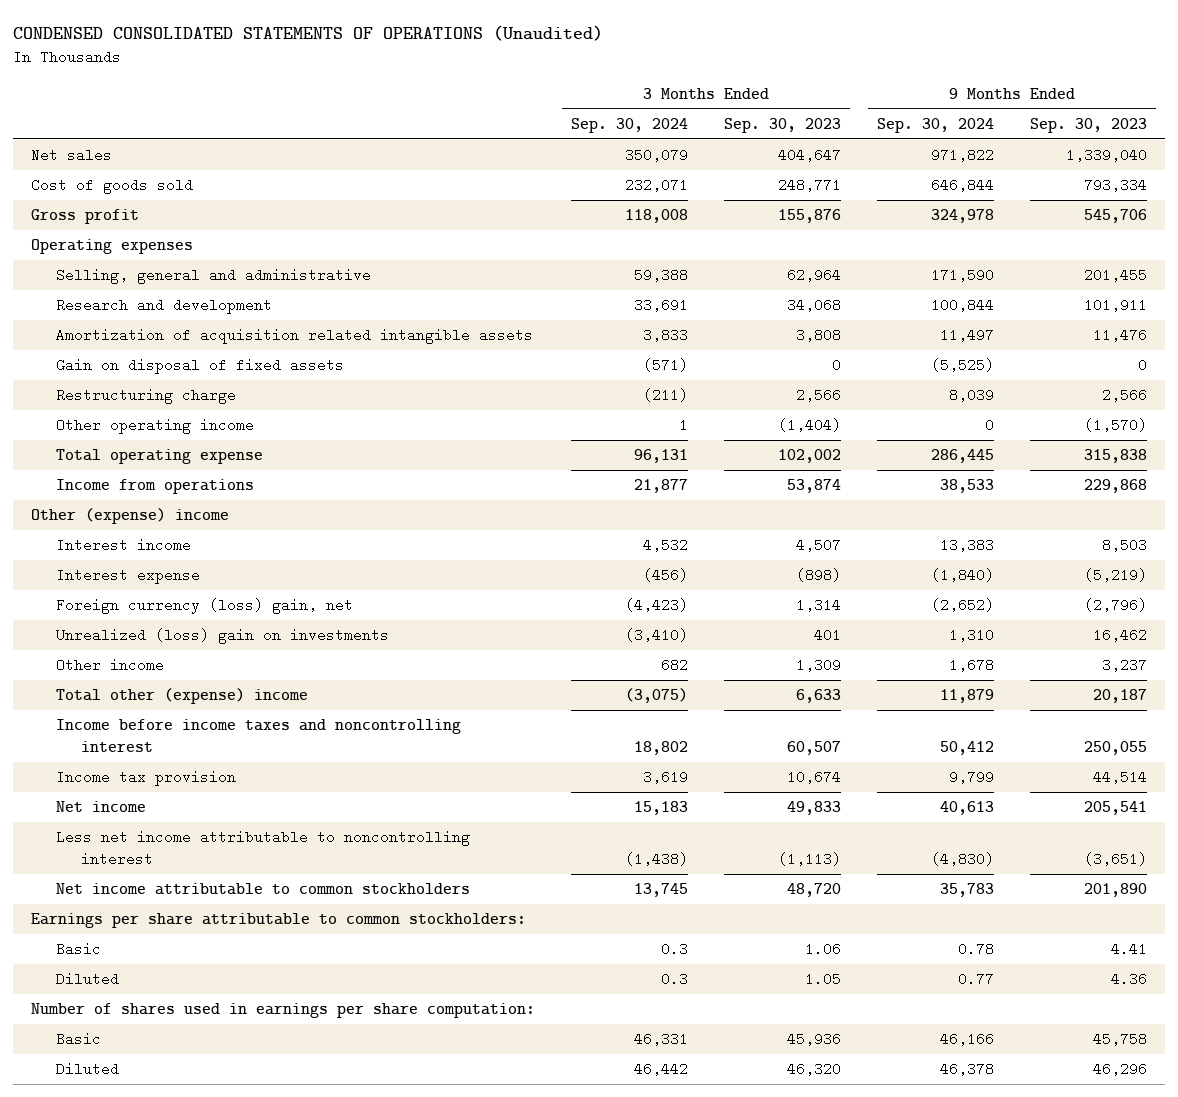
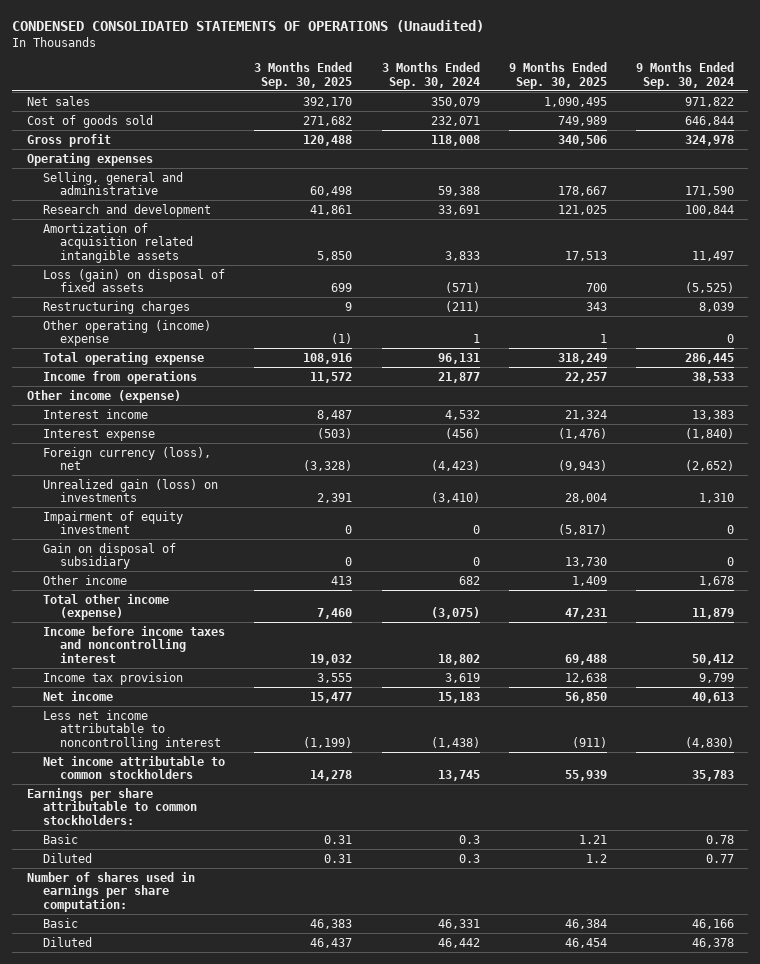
- | 3 Months Ended Sep. 30, 2024 | 3 Months Ended Sep. 30, 2023 | 9 Months Ended Sep. 30, 2024 | 9 Months Ended Sep. 30, 2023
+ | 3 Months Ended Sep. 30, 2025 | 3 Months Ended Sep. 30, 2024 | 9 Months Ended Sep. 30, 2025 | 9 Months Ended Sep. 30, 2024
- Gain on disposal of fixed assets | (571) | 0 | (5,525) | 0
- Restructuring charge | (211) | 2,566 | 8,039 | 2,566
- Other operating income | 1 | (1,404) | 0 | (1,570)
+ Loss (gain) on disposal of fixed assets | 699 | (571) | 700 | (5,525)
+ Restructuring charges | 9 | (211) | 343 | 8,039
+ Other operating (income) expense | (1) | 1 | 1 | 0
- Other (expense) income
+ Other income (expense)
- Foreign currency (loss) gain, net | (4,423) | 1,314 | (2,652) | (2,796)
- Unrealized (loss) gain on investments | (3,410) | 401 | 1,310 | 16,462
+ Foreign currency (loss), net | (3,328) | (4,423) | (9,943) | (2,652)
+ Unrealized gain (loss) on investments | 2,391 | (3,410) | 28,004 | 1,310
+ Impairment of equity investment | 0 | 0 | (5,817) | 0
+ Gain on disposal of subsidiary | 0 | 0 | 13,730 | 0
- Total other (expense) income | (3,075) | 6,633 | 11,879 | 20,187
+ Total other income (expense) | 7,460 | (3,075) | 47,231 | 11,879

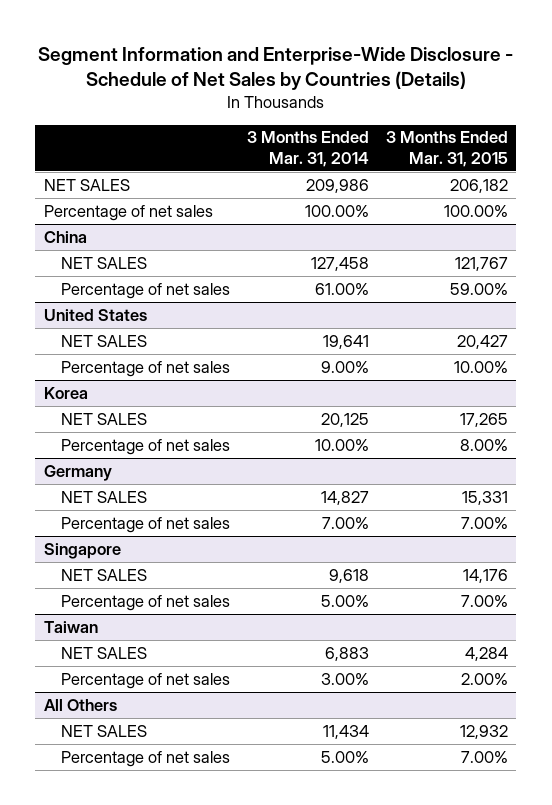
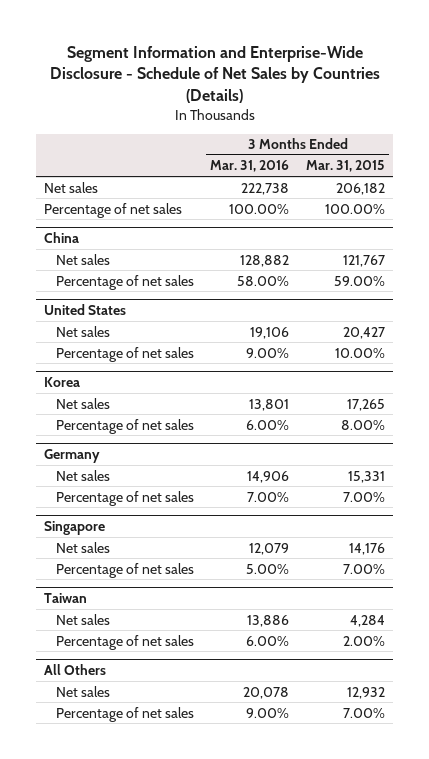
- | 3 Months Ended Mar. 31, 2014 | 3 Months Ended Mar. 31, 2015
+ | 3 Months Ended Mar. 31, 2016 | 3 Months Ended Mar. 31, 2015
- NET SALES | 209,986 | 206,182
+ Net sales | 222,738 | 206,182
@ China
- NET SALES | 127,458 | 121,767
+ Net sales | 128,882 | 121,767
@ United States
- NET SALES | 19,641 | 20,427
+ Net sales | 19,106 | 20,427
@ Korea
- NET SALES | 20,125 | 17,265
+ Net sales | 13,801 | 17,265
@ Germany
- NET SALES | 14,827 | 15,331
+ Net sales | 14,906 | 15,331
@ Singapore
- NET SALES | 9,618 | 14,176
+ Net sales | 12,079 | 14,176
@ Taiwan
- NET SALES | 6,883 | 4,284
+ Net sales | 13,886 | 4,284
@ All Others
- NET SALES | 11,434 | 12,932
+ Net sales | 20,078 | 12,932

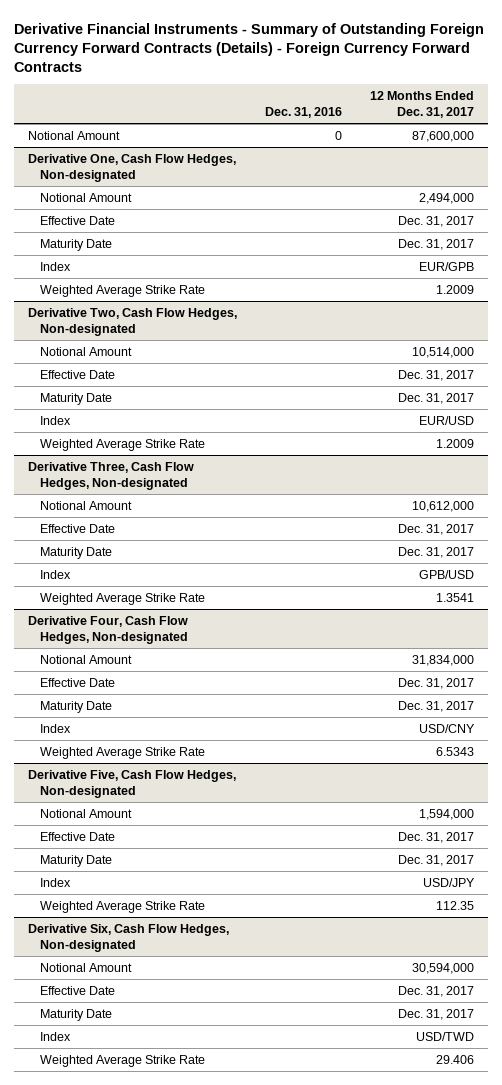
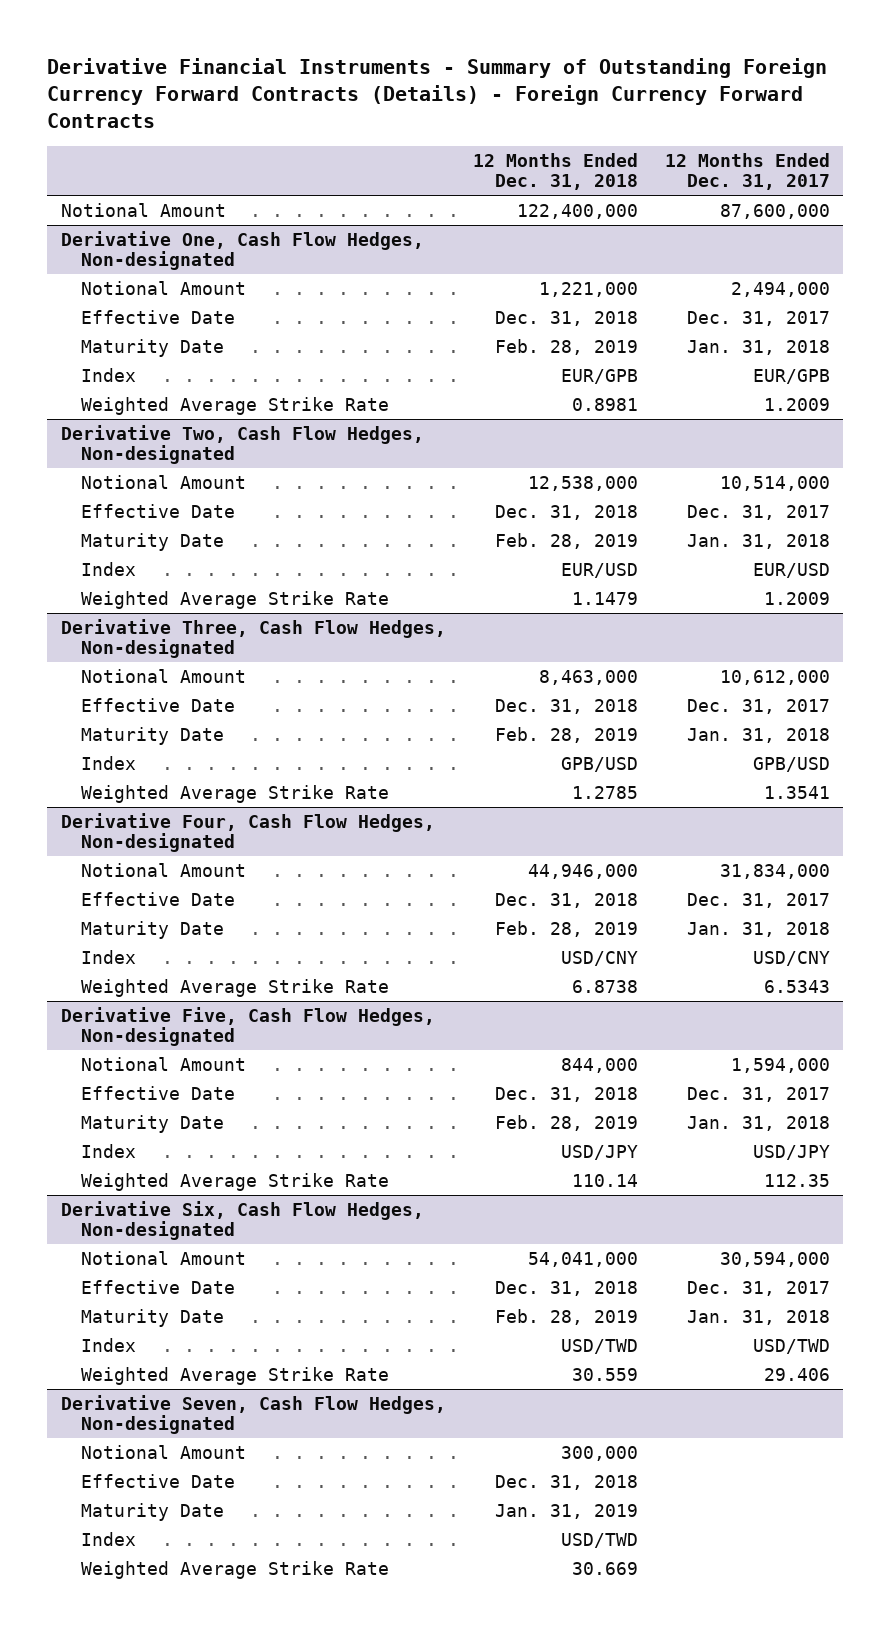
- | Dec. 31, 2016 | 12 Months Ended Dec. 31, 2017
+ | 12 Months Ended Dec. 31, 2018 | 12 Months Ended Dec. 31, 2017
@ Derivative One, Cash Flow Hedges, Non-designated
- Maturity Date | | Dec. 31, 2017
+ Maturity Date | Feb. 28, 2019 | Jan. 31, 2018
@ Derivative Two, Cash Flow Hedges, Non-designated
- Maturity Date | | Dec. 31, 2017
+ Maturity Date | Feb. 28, 2019 | Jan. 31, 2018
@ Derivative Three, Cash Flow Hedges, Non-designated
- Maturity Date | | Dec. 31, 2017
+ Maturity Date | Feb. 28, 2019 | Jan. 31, 2018
@ Derivative Four, Cash Flow Hedges, Non-designated
- Maturity Date | | Dec. 31, 2017
+ Maturity Date | Feb. 28, 2019 | Jan. 31, 2018
@ Derivative Five, Cash Flow Hedges, Non-designated
- Maturity Date | | Dec. 31, 2017
+ Maturity Date | Feb. 28, 2019 | Jan. 31, 2018
@ Derivative Six, Cash Flow Hedges, Non-designated
- Maturity Date | | Dec. 31, 2017
+ Maturity Date | Feb. 28, 2019 | Jan. 31, 2018
+ Derivative Seven, Cash Flow Hedges, Non-designated
+ Notional Amount | 300,000 |
+ Effective Date | Dec. 31, 2018 |
+ Maturity Date | Jan. 31, 2019 |
+ Index | USD/TWD |
+ Weighted Average Strike Rate | 30.669 |

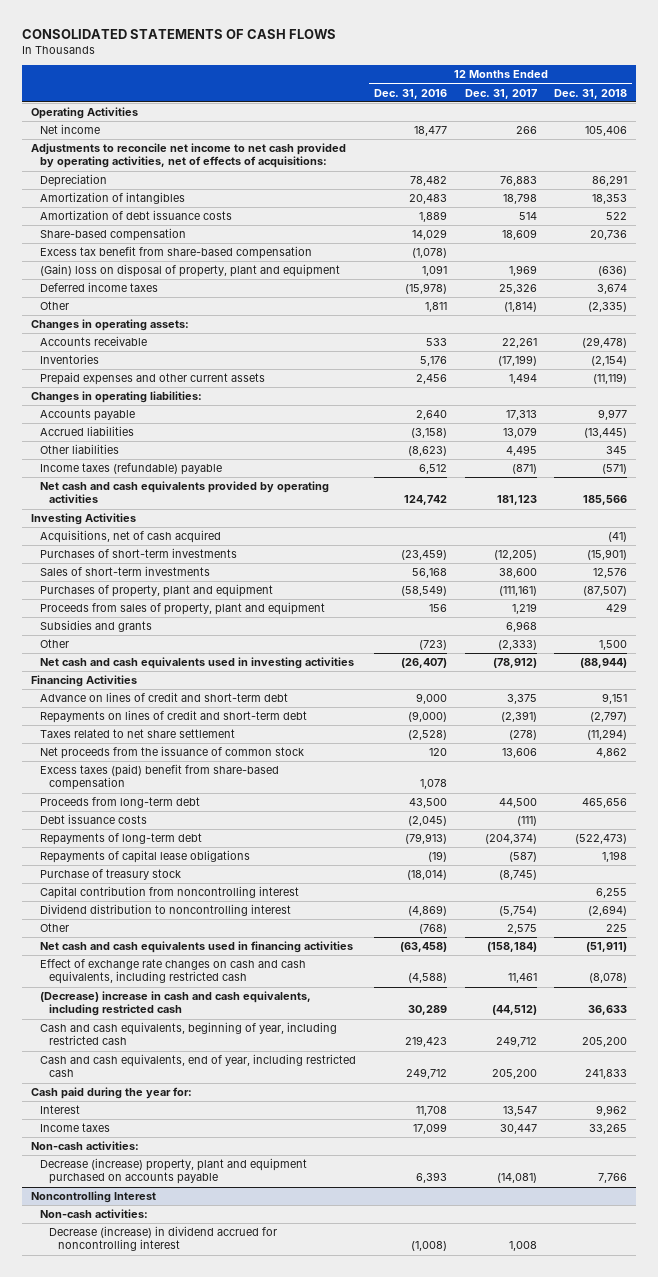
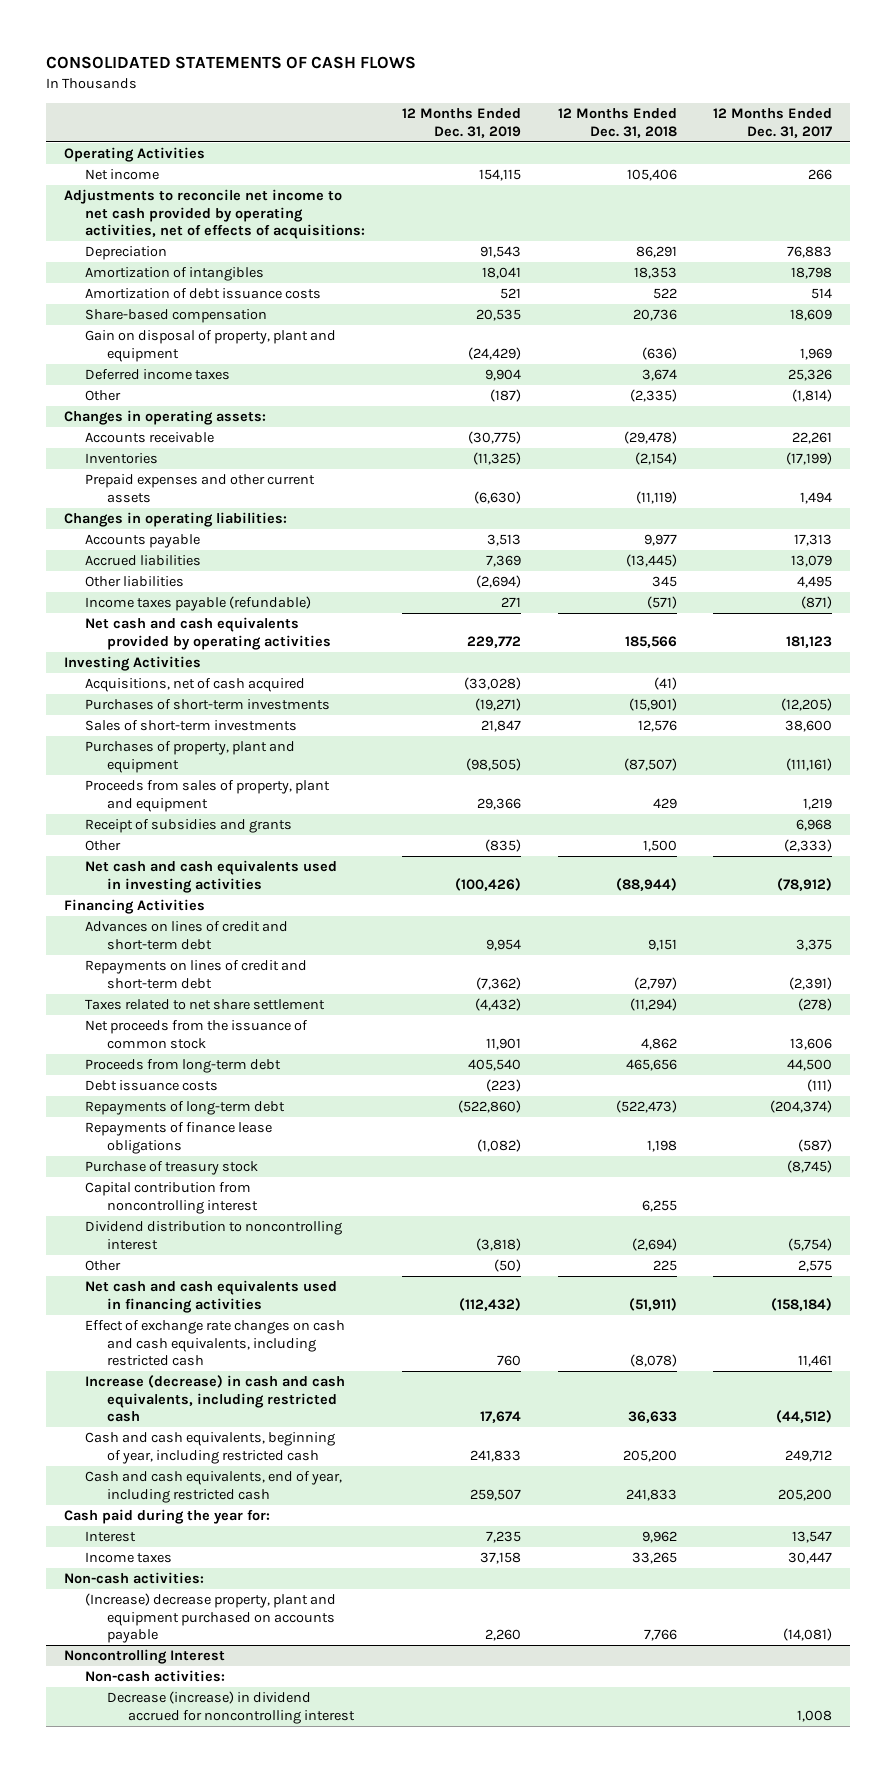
- | 12 Months Ended Dec. 31, 2016 | 12 Months Ended Dec. 31, 2017 | 12 Months Ended Dec. 31, 2018
+ | 12 Months Ended Dec. 31, 2019 | 12 Months Ended Dec. 31, 2018 | 12 Months Ended Dec. 31, 2017
- Excess tax benefit from share-based compensation | (1,078) | |
- (Gain) loss on disposal of property, plant and equipment | 1,091 | 1,969 | (636)
+ Gain on disposal of property, plant and equipment | (24,429) | (636) | 1,969
- Income taxes (refundable) payable | 6,512 | (871) | (571)
+ Income taxes payable (refundable) | 271 | (571) | (871)
- Subsidies and grants | | 6,968 |
+ Receipt of subsidies and grants | | | 6,968
- Advance on lines of credit and short-term debt | 9,000 | 3,375 | 9,151
+ Advances on lines of credit and short-term debt | 9,954 | 9,151 | 3,375
- Excess taxes (paid) benefit from share-based compensation | 1,078 | |
- Repayments of capital lease obligations | (19) | (587) | 1,198
+ Repayments of finance lease obligations | (1,082) | 1,198 | (587)
- (Decrease) increase in cash and cash equivalents, including restricted cash | 30,289 | (44,512) | 36,633
+ Increase (decrease) in cash and cash equivalents, including restricted cash | 17,674 | 36,633 | (44,512)
- Decrease (increase) property, plant and equipment purchased on accounts payable | 6,393 | (14,081) | 7,766
+ (Increase) decrease property, plant and equipment purchased on accounts payable | 2,260 | 7,766 | (14,081)

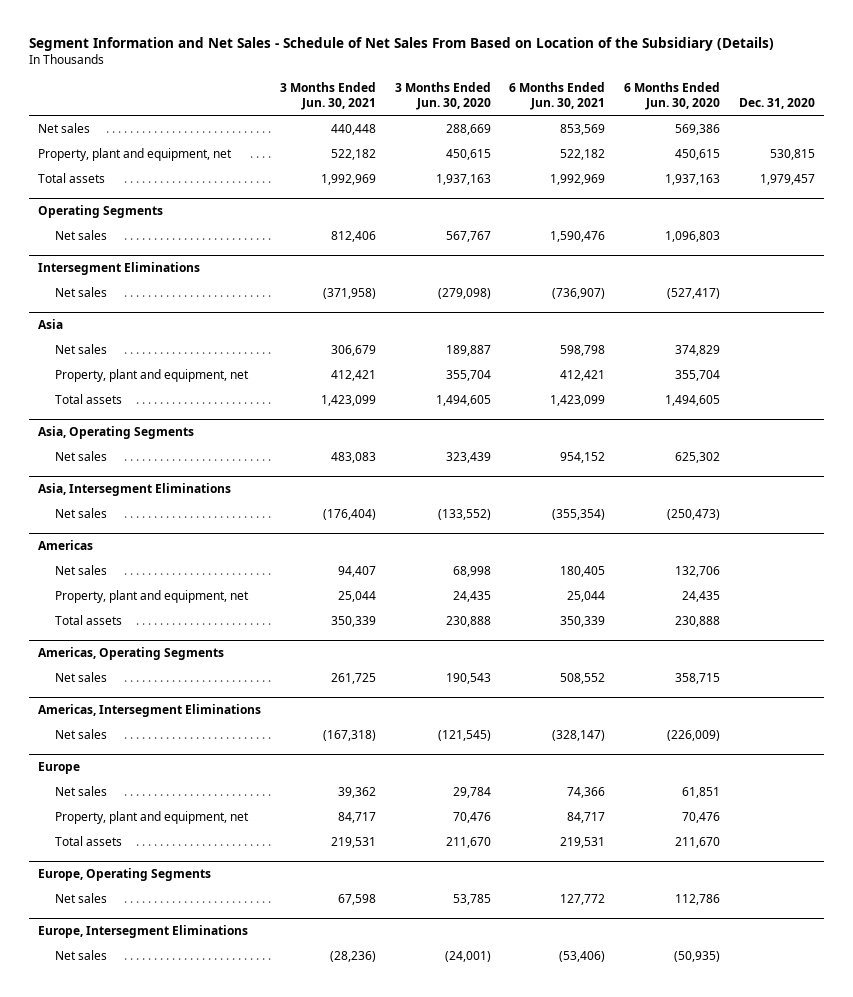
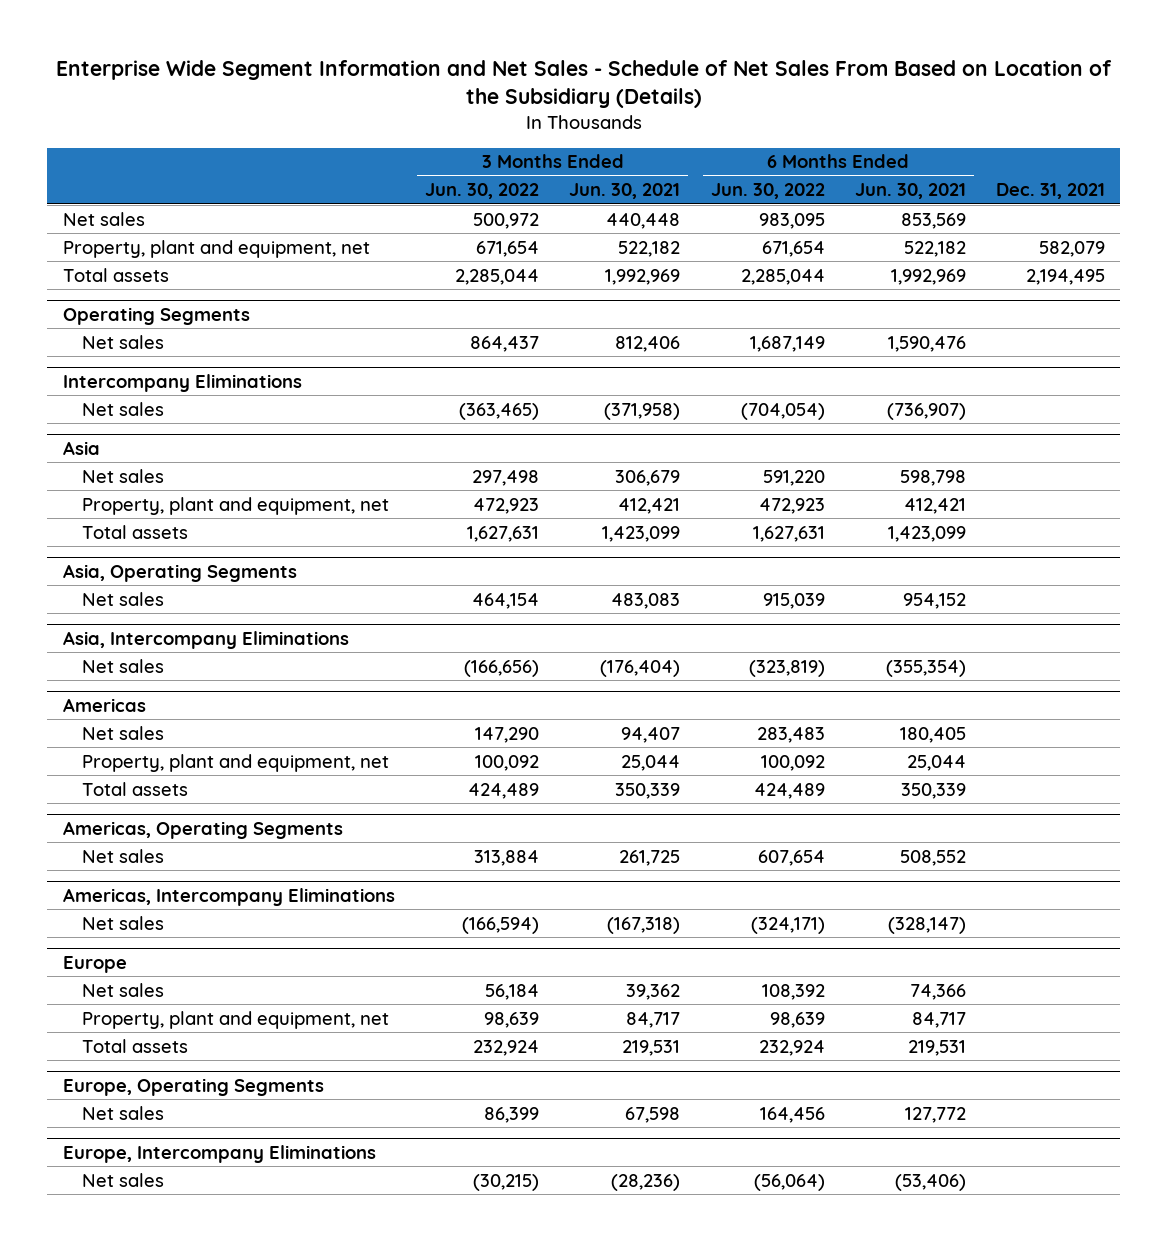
- Segment Information and Net Sales - Schedule of Net Sales From Based on Location of the Subsidiary (Details)
+ Enterprise Wide Segment Information and Net Sales - Schedule of Net Sales From Based on Location of the Subsidiary (Details)
- | 3 Months Ended Jun. 30, 2021 | 3 Months Ended Jun. 30, 2020 | 6 Months Ended Jun. 30, 2021 | 6 Months Ended Jun. 30, 2020 | Dec. 31, 2020
+ | 3 Months Ended Jun. 30, 2022 | 3 Months Ended Jun. 30, 2021 | 6 Months Ended Jun. 30, 2022 | 6 Months Ended Jun. 30, 2021 | Dec. 31, 2021
- Intersegment Eliminations
+ Intercompany Eliminations
- Asia, Intersegment Eliminations
+ Asia, Intercompany Eliminations
- Americas, Intersegment Eliminations
+ Americas, Intercompany Eliminations
- Europe, Intersegment Eliminations
+ Europe, Intercompany Eliminations

